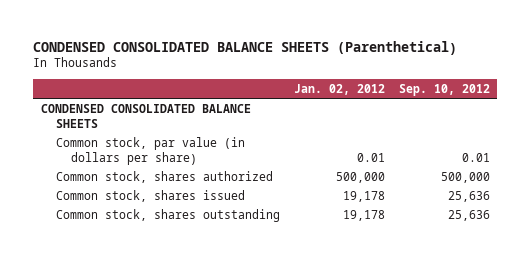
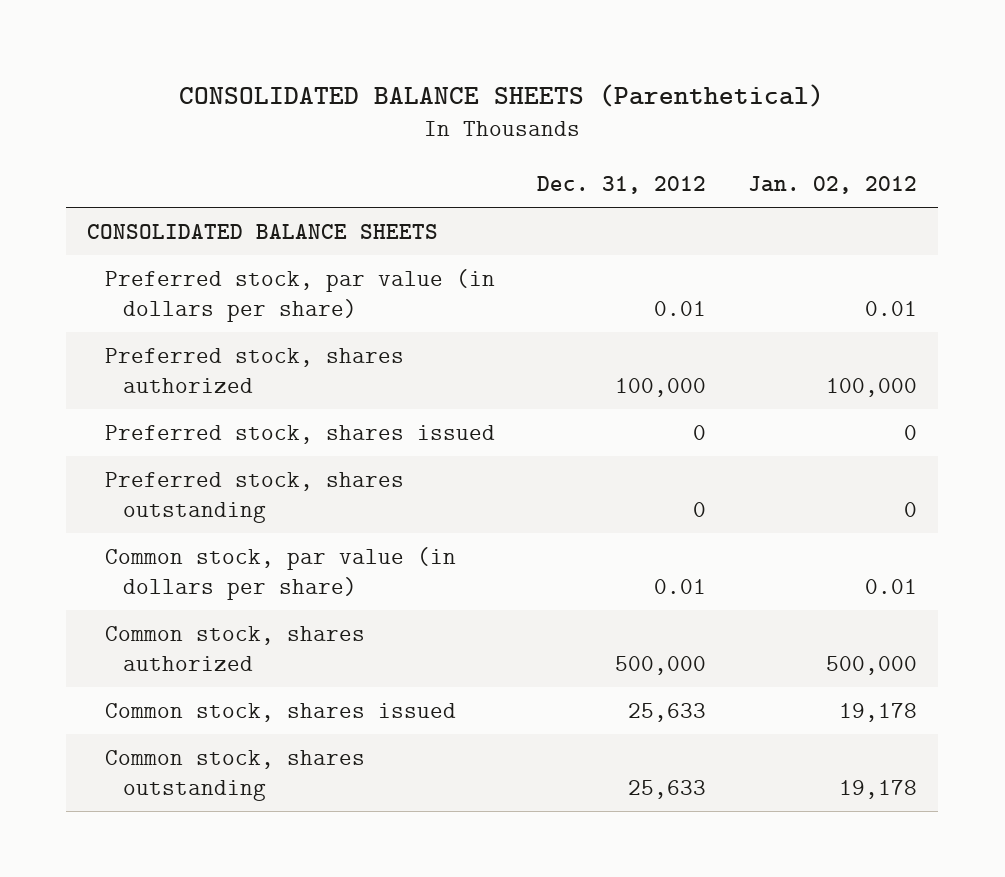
- CONDENSED CONSOLIDATED BALANCE SHEETS (Parenthetical)
+ CONSOLIDATED BALANCE SHEETS (Parenthetical)
- | Jan. 02, 2012 | Sep. 10, 2012
+ | Dec. 31, 2012 | Jan. 02, 2012
- CONDENSED CONSOLIDATED BALANCE SHEETS
+ CONSOLIDATED BALANCE SHEETS
+ Preferred stock, par value (in dollars per share) | 0.01 | 0.01
+ Preferred stock, shares authorized | 100,000 | 100,000
+ Preferred stock, shares issued | 0 | 0
+ Preferred stock, shares outstanding | 0 | 0

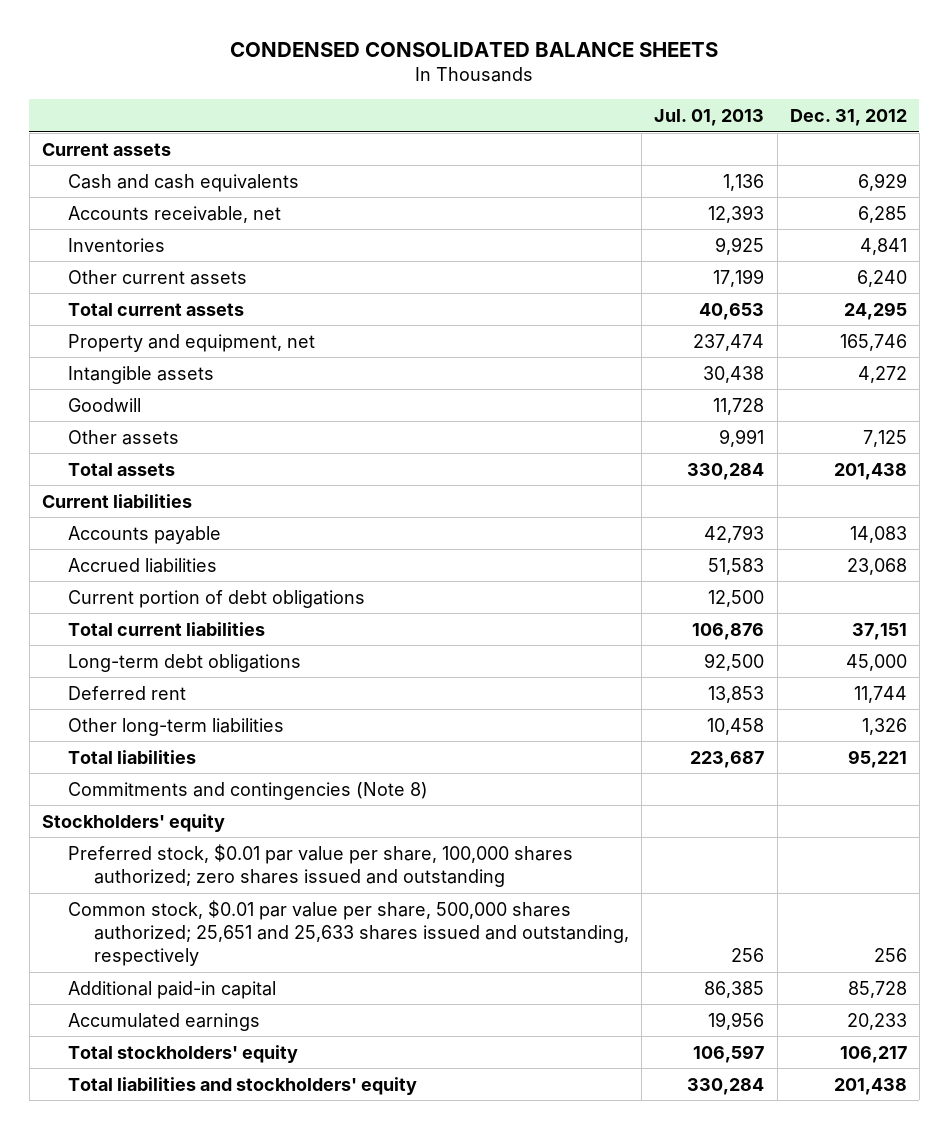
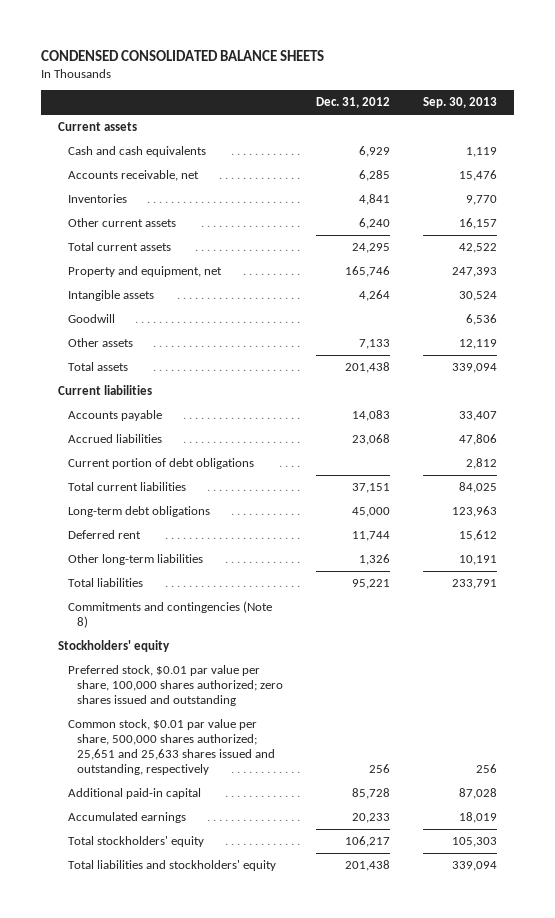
- | Jul. 01, 2013 | Dec. 31, 2012
+ | Dec. 31, 2012 | Sep. 30, 2013
- Intangible assets | 30,438 | 4,272
+ Intangible assets | 4,264 | 30,524
- Other assets | 9,991 | 7,125
+ Other assets | 7,133 | 12,119

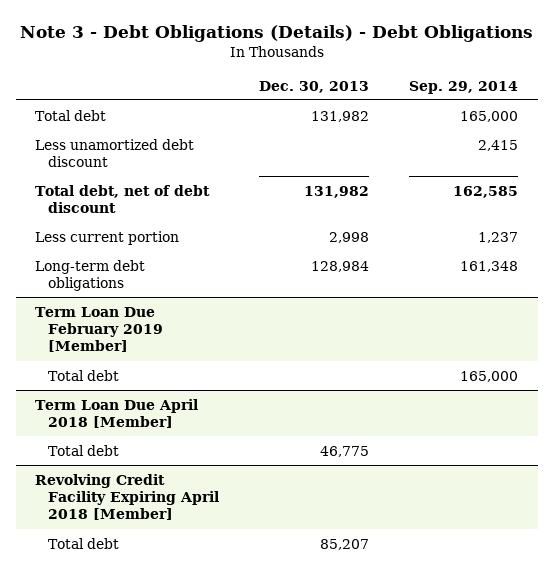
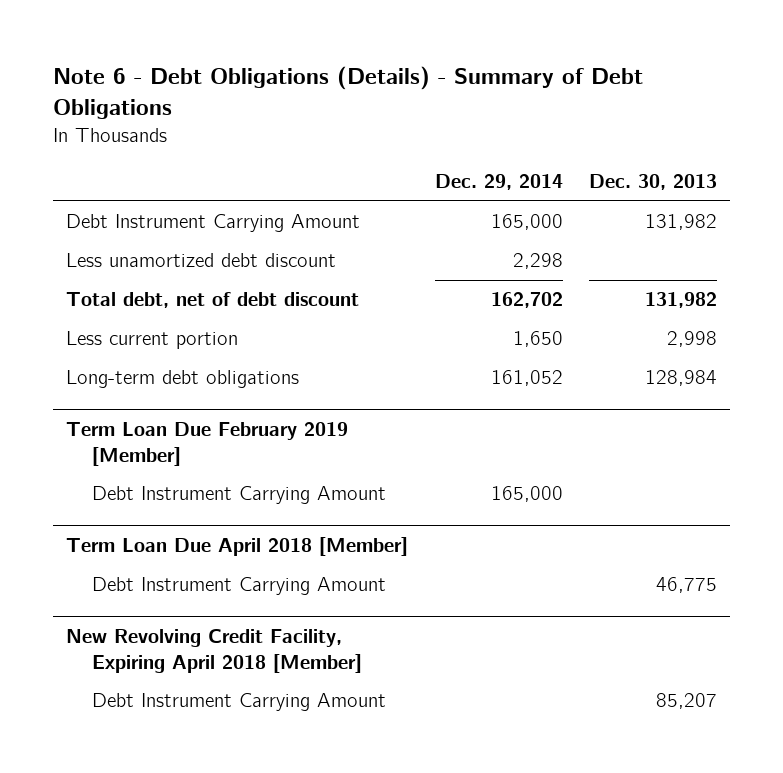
- Note 3 - Debt Obligations (Details) - Debt Obligations
+ Note 6 - Debt Obligations (Details) - Summary of Debt Obligations
- | Dec. 30, 2013 | Sep. 29, 2014
+ | Dec. 29, 2014 | Dec. 30, 2013
- Total debt | 131,982 | 165,000
+ Debt Instrument Carrying Amount | 165,000 | 131,982
@ Term Loan Due February 2019 [Member]
- Total debt | | 165,000
+ Debt Instrument Carrying Amount | 165,000 |
@ Term Loan Due April 2018 [Member]
- Total debt | 46,775 |
- Revolving Credit Facility Expiring April 2018 [Member]
- Total debt | 85,207 |
@ Term Loan Due April 2018 [Member]
+ Debt Instrument Carrying Amount | | 46,775
+ New Revolving Credit Facility, Expiring April 2018 [Member]
+ Debt Instrument Carrying Amount | | 85,207

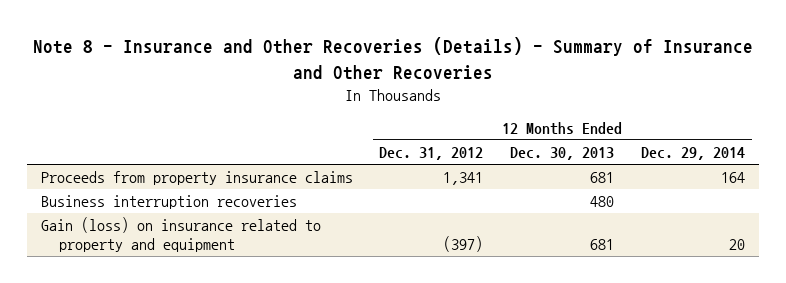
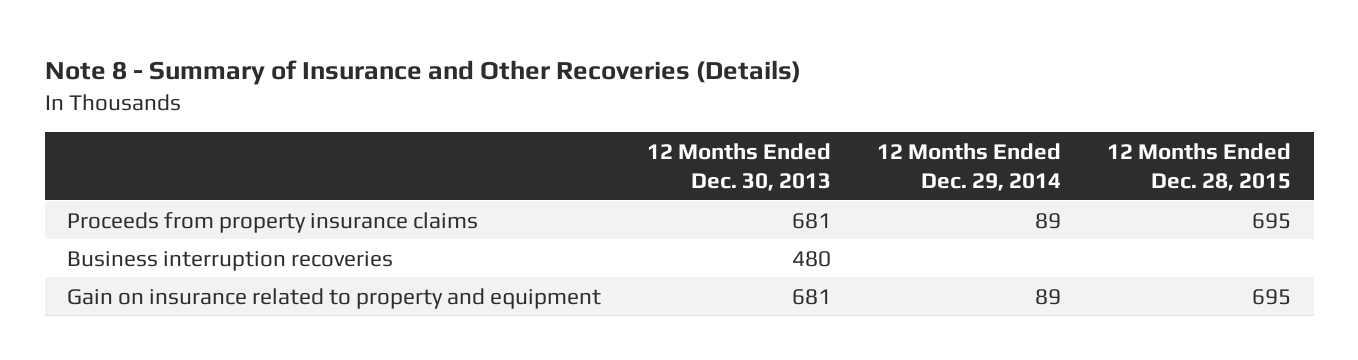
- Note 8 - Insurance and Other Recoveries (Details) - Summary of Insurance and Other Recoveries
+ Note 8 - Summary of Insurance and Other Recoveries (Details)
- | 12 Months Ended Dec. 31, 2012 | 12 Months Ended Dec. 30, 2013 | 12 Months Ended Dec. 29, 2014
+ | 12 Months Ended Dec. 30, 2013 | 12 Months Ended Dec. 29, 2014 | 12 Months Ended Dec. 28, 2015
- Proceeds from property insurance claims | 1,341 | 681 | 164
+ Proceeds from property insurance claims | 681 | 89 | 695
- Gain (loss) on insurance related to property and equipment | (397) | 681 | 20
+ Gain on insurance related to property and equipment | 681 | 89 | 695

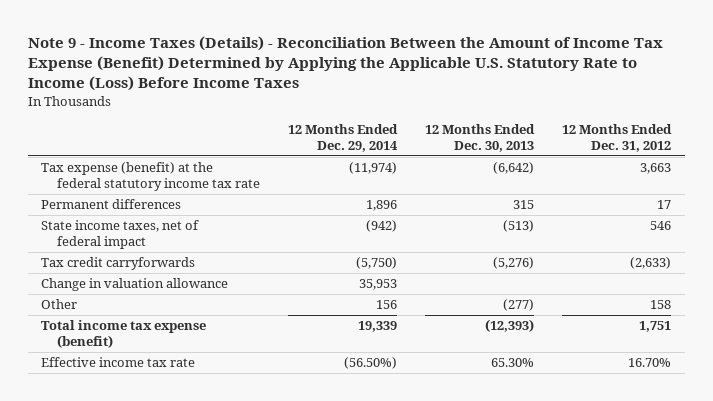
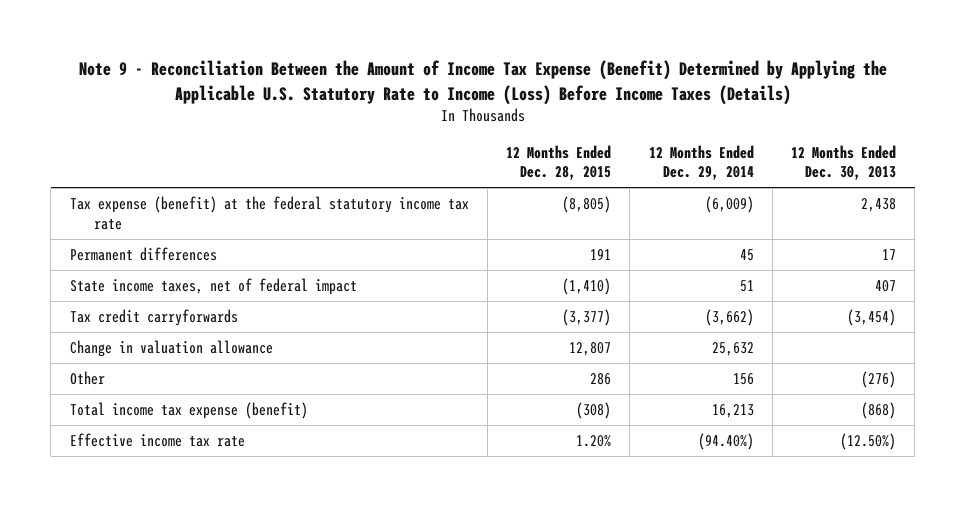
- Note 9 - Income Taxes (Details) - Reconciliation Between the Amount of Income Tax Expense (Benefit) Determined by Applying the Applicable U.S. Statutory Rate to Income (Loss) Before Income Taxes
+ Note 9 - Reconciliation Between the Amount of Income Tax Expense (Benefit) Determined by Applying the Applicable U.S. Statutory Rate to Income (Loss) Before Income Taxes (Details)
- | 12 Months Ended Dec. 29, 2014 | 12 Months Ended Dec. 30, 2013 | 12 Months Ended Dec. 31, 2012
+ | 12 Months Ended Dec. 28, 2015 | 12 Months Ended Dec. 29, 2014 | 12 Months Ended Dec. 30, 2013
- Tax expense (benefit) at the federal statutory income tax rate | (11,974) | (6,642) | 3,663
- Permanent differences | 1,896 | 315 | 17
- State income taxes, net of federal impact | (942) | (513) | 546
- Tax credit carryforwards | (5,750) | (5,276) | (2,633)
- Change in valuation allowance | 35,953 | |
- Other | 156 | (277) | 158
- Total income tax expense (benefit) | 19,339 | (12,393) | 1,751
- Effective income tax rate | (56.50%) | 65.30% | 16.70%
+ Tax expense (benefit) at the federal statutory income tax rate | (8,805) | (6,009) | 2,438
+ Permanent differences | 191 | 45 | 17
+ State income taxes, net of federal impact | (1,410) | 51 | 407
+ Tax credit carryforwards | (3,377) | (3,662) | (3,454)
+ Change in valuation allowance | 12,807 | 25,632 |
+ Other | 286 | 156 | (276)
+ Total income tax expense (benefit) | (308) | 16,213 | (868)
+ Effective income tax rate | 1.20% | (94.40%) | (12.50%)

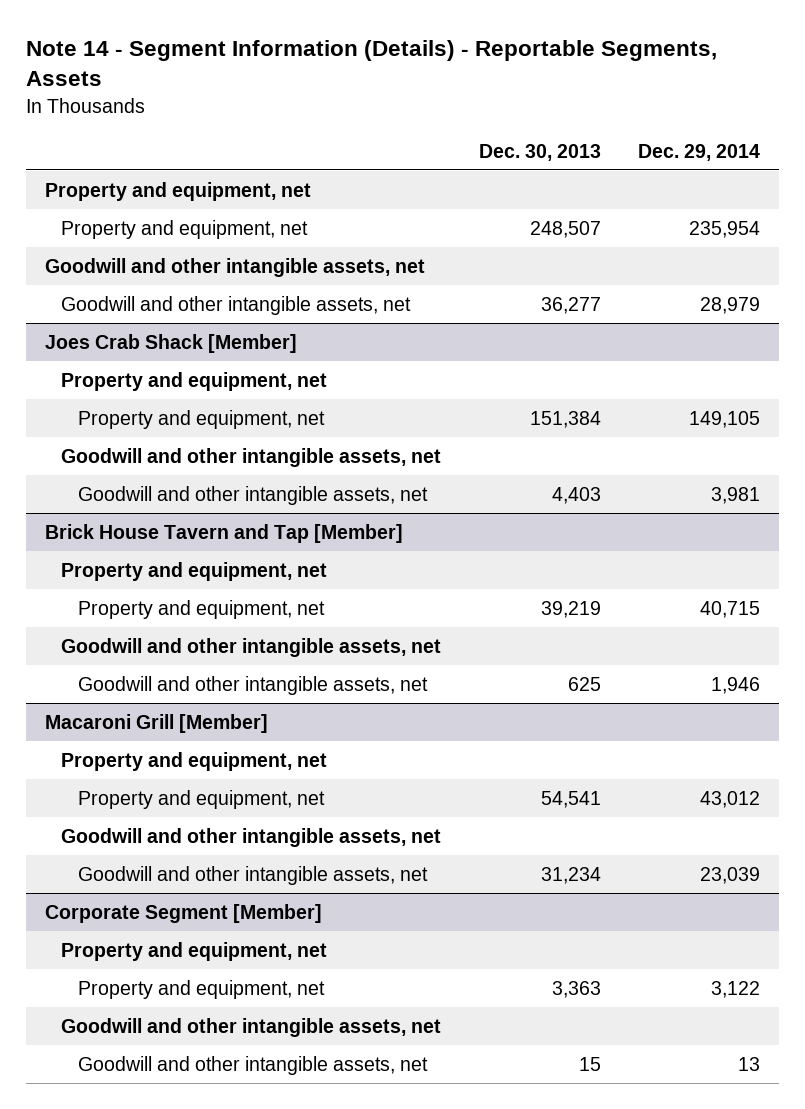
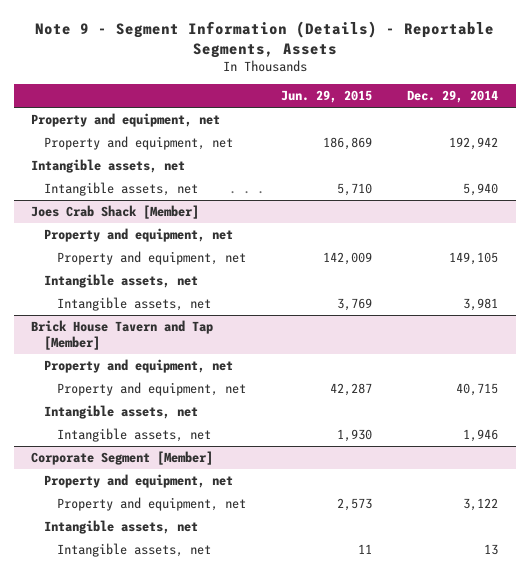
- Note 14 - Segment Information (Details) - Reportable Segments, Assets
+ Note 9 - Segment Information (Details) - Reportable Segments, Assets
- | Dec. 30, 2013 | Dec. 29, 2014
+ | Jun. 29, 2015 | Dec. 29, 2014
- Property and equipment, net | 248,507 | 235,954
- Goodwill and other intangible assets, net
- Goodwill and other intangible assets, net | 36,277 | 28,979
+ Property and equipment, net | 186,869 | 192,942
+ Intangible assets, net
+ Intangible assets, net | 5,710 | 5,940
@ Joes Crab Shack [Member]
- Goodwill and other intangible assets, net
- Goodwill and other intangible assets, net | 4,403 | 3,981
+ Intangible assets, net
+ Intangible assets, net | 3,769 | 3,981
@ Brick House Tavern and Tap [Member]
- Goodwill and other intangible assets, net
- Goodwill and other intangible assets, net | 625 | 1,946
- Macaroni Grill [Member]
- Property and equipment, net
- Property and equipment, net | 54,541 | 43,012
- Goodwill and other intangible assets, net
- Goodwill and other intangible assets, net | 31,234 | 23,039
@ Brick House Tavern and Tap [Member]
+ Intangible assets, net
+ Intangible assets, net | 1,930 | 1,946
@ Corporate Segment [Member]
- Goodwill and other intangible assets, net
- Goodwill and other intangible assets, net | 15 | 13
+ Intangible assets, net
+ Intangible assets, net | 11 | 13

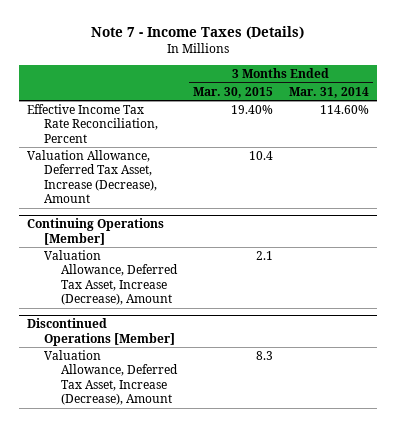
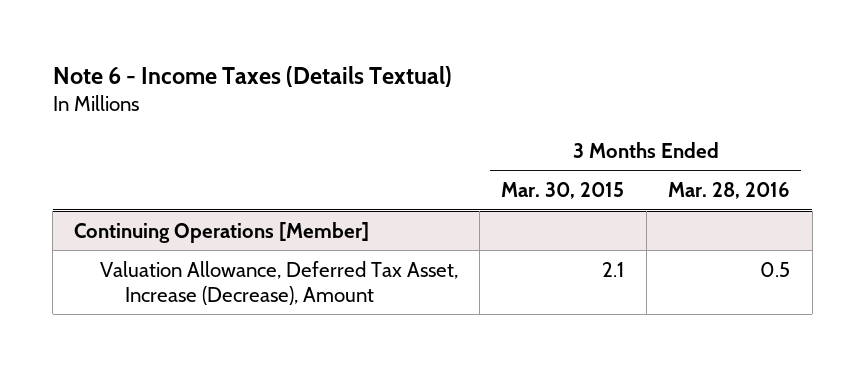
- Note 7 - Income Taxes (Details)
+ Note 6 - Income Taxes (Details Textual)
- | 3 Months Ended Mar. 30, 2015 | 3 Months Ended Mar. 31, 2014
+ | 3 Months Ended Mar. 30, 2015 | 3 Months Ended Mar. 28, 2016
- Effective Income Tax Rate Reconciliation, Percent | 19.40% | 114.60%
- Valuation Allowance, Deferred Tax Asset, Increase (Decrease), Amount | 10.4 |
- Discontinued Operations [Member]
- Valuation Allowance, Deferred Tax Asset, Increase (Decrease), Amount | 8.3 |

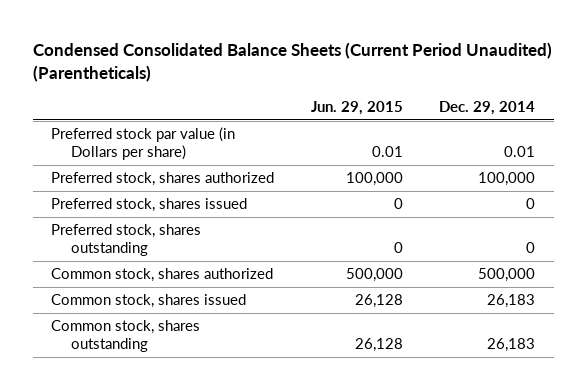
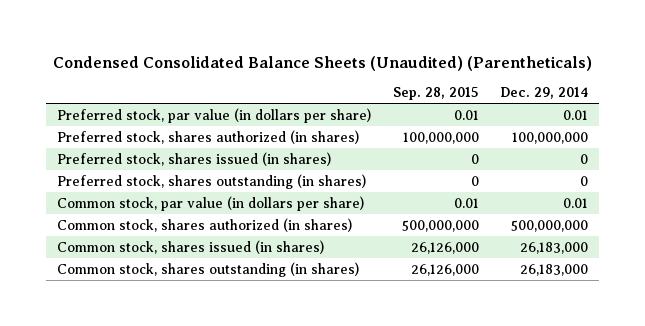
- Condensed Consolidated Balance Sheets (Current Period Unaudited) (Parentheticals)
+ Condensed Consolidated Balance Sheets (Unaudited) (Parentheticals)
- | Jun. 29, 2015 | Dec. 29, 2014
+ | Sep. 28, 2015 | Dec. 29, 2014
- Preferred stock par value (in Dollars per share) | 0.01 | 0.01
- Preferred stock, shares authorized | 100,000 | 100,000
- Preferred stock, shares issued | 0 | 0
- Preferred stock, shares outstanding | 0 | 0
- Common stock, shares authorized | 500,000 | 500,000
- Common stock, shares issued | 26,128 | 26,183
- Common stock, shares outstanding | 26,128 | 26,183
+ Preferred stock, par value (in dollars per share) | 0.01 | 0.01
+ Preferred stock, shares authorized (in shares) | 100,000,000 | 100,000,000
+ Preferred stock, shares issued (in shares) | 0 | 0
+ Preferred stock, shares outstanding (in shares) | 0 | 0
+ Common stock, par value (in dollars per share) | 0.01 | 0.01
+ Common stock, shares authorized (in shares) | 500,000,000 | 500,000,000
+ Common stock, shares issued (in shares) | 26,126,000 | 26,183,000
+ Common stock, shares outstanding (in shares) | 26,126,000 | 26,183,000

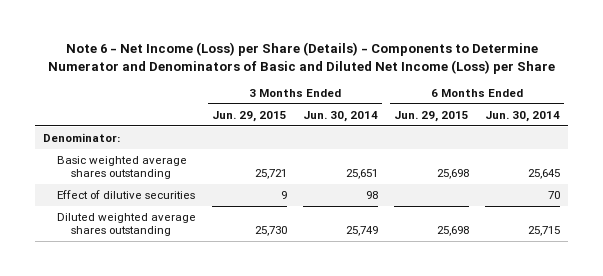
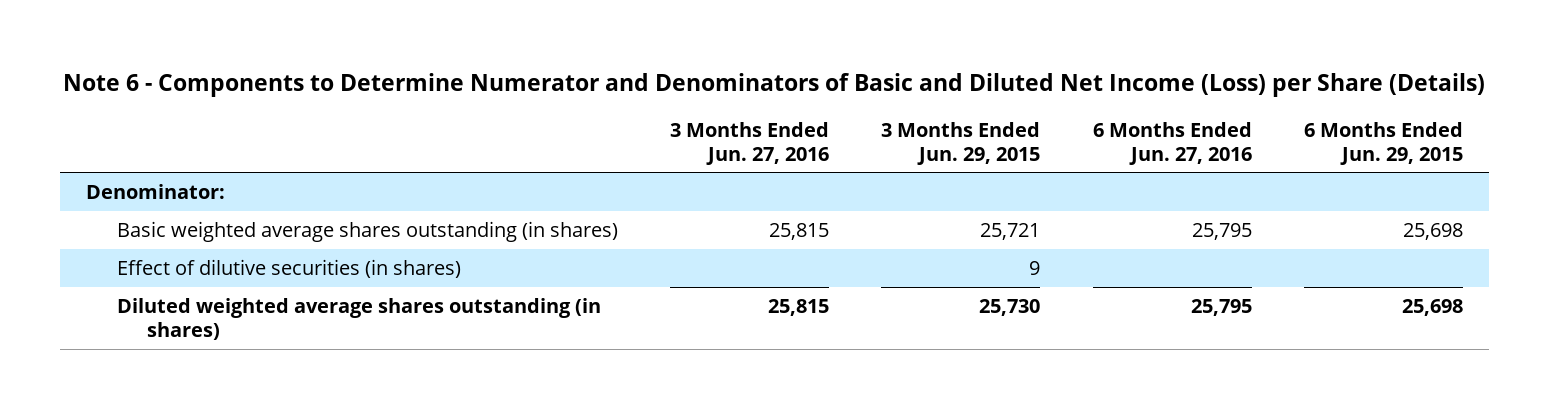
- Note 6 - Net Income (Loss) per Share (Details) - Components to Determine Numerator and Denominators of Basic and Diluted Net Income (Loss) per Share
+ Note 6 - Components to Determine Numerator and Denominators of Basic and Diluted Net Income (Loss) per Share (Details)
- | 3 Months Ended Jun. 29, 2015 | 3 Months Ended Jun. 30, 2014 | 6 Months Ended Jun. 29, 2015 | 6 Months Ended Jun. 30, 2014
+ | 3 Months Ended Jun. 27, 2016 | 3 Months Ended Jun. 29, 2015 | 6 Months Ended Jun. 27, 2016 | 6 Months Ended Jun. 29, 2015
- Basic weighted average shares outstanding | 25,721 | 25,651 | 25,698 | 25,645
- Effect of dilutive securities | 9 | 98 | | 70
- Diluted weighted average shares outstanding | 25,730 | 25,749 | 25,698 | 25,715
+ Basic weighted average shares outstanding (in shares) | 25,815 | 25,721 | 25,795 | 25,698
+ Effect of dilutive securities (in shares) | | 9 | |
+ Diluted weighted average shares outstanding (in shares) | 25,815 | 25,730 | 25,795 | 25,698

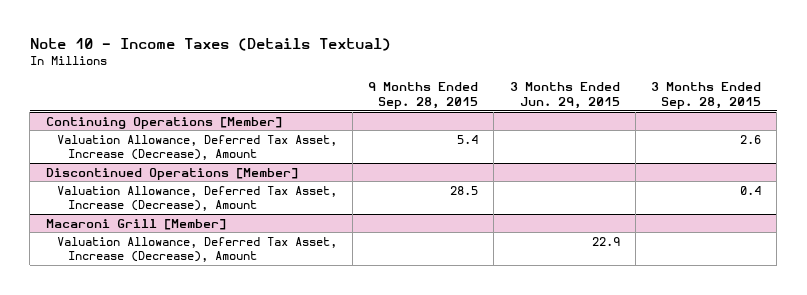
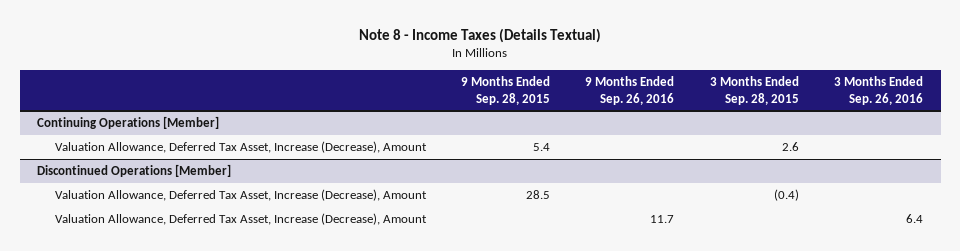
- Note 10 - Income Taxes (Details Textual)
+ Note 8 - Income Taxes (Details Textual)
- | 9 Months Ended Sep. 28, 2015 | 3 Months Ended Jun. 29, 2015 | 3 Months Ended Sep. 28, 2015
+ | 9 Months Ended Sep. 28, 2015 | 9 Months Ended Sep. 26, 2016 | 3 Months Ended Sep. 28, 2015 | 3 Months Ended Sep. 26, 2016
@ Discontinued Operations [Member]
- Valuation Allowance, Deferred Tax Asset, Increase (Decrease), Amount | 28.5 | | 0.4
- Macaroni Grill [Member]
@ Discontinued Operations [Member]
+ Valuation Allowance, Deferred Tax Asset, Increase (Decrease), Amount | 28.5 | | (0.4) |

